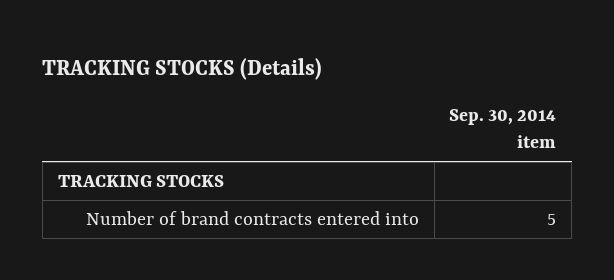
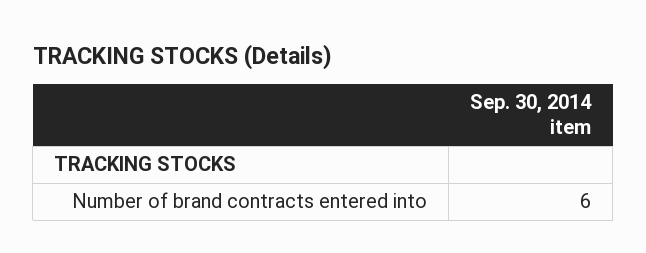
- Number of brand contracts entered into | 5
+ Number of brand contracts entered into | 6

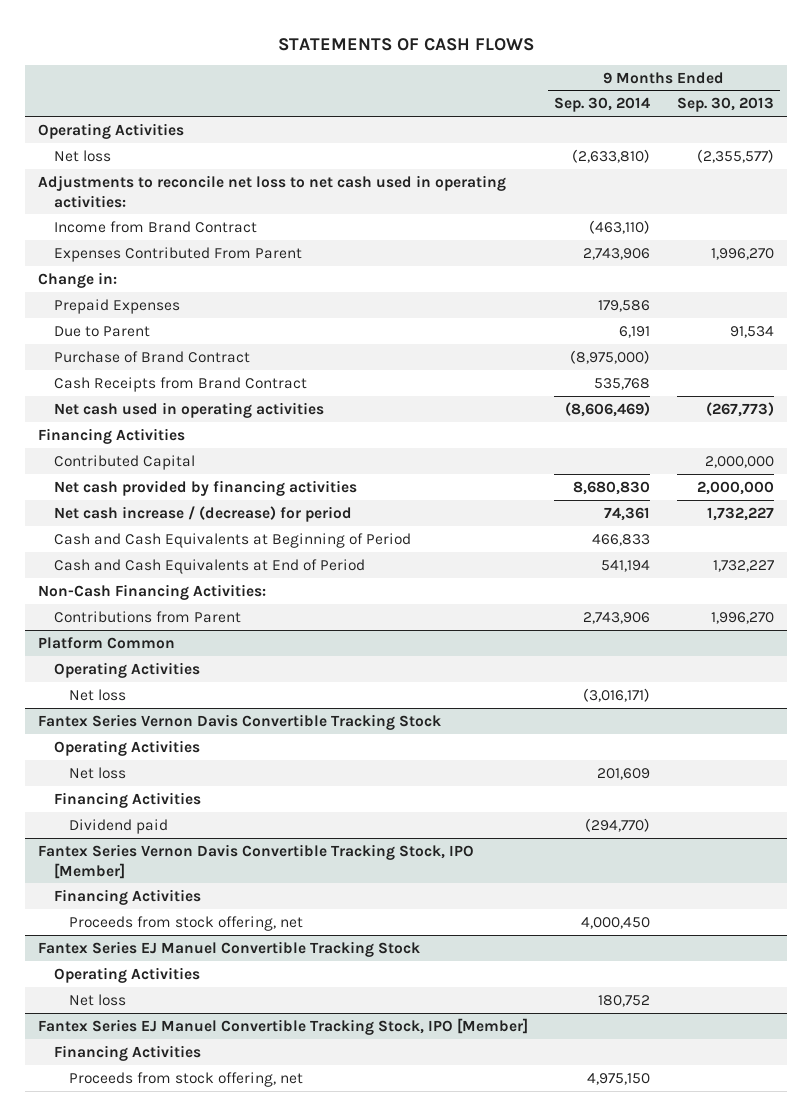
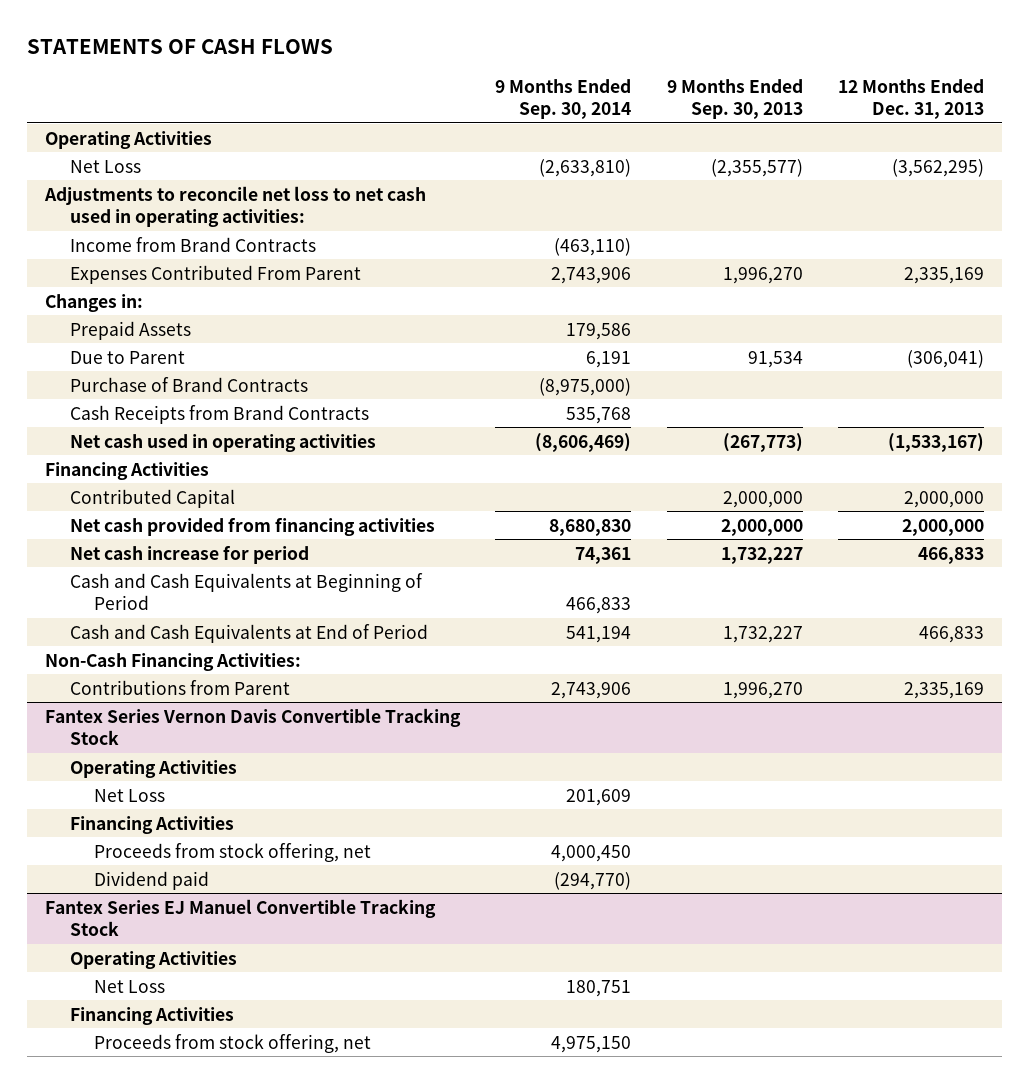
- | 9 Months Ended Sep. 30, 2014 | 9 Months Ended Sep. 30, 2013
+ | 9 Months Ended Sep. 30, 2014 | 9 Months Ended Sep. 30, 2013 | 12 Months Ended Dec. 31, 2013
- Net loss | (2,633,810) | (2,355,577)
+ Net Loss | (2,633,810) | (2,355,577) | (3,562,295)
- Income from Brand Contract | (463,110) |
+ Income from Brand Contracts | (463,110) | |
- Change in:
- Prepaid Expenses | 179,586 |
+ Changes in:
+ Prepaid Assets | 179,586 | |
- Purchase of Brand Contract | (8,975,000) |
- Cash Receipts from Brand Contract | 535,768 |
+ Purchase of Brand Contracts | (8,975,000) | |
+ Cash Receipts from Brand Contracts | 535,768 | |
- Net cash provided by financing activities | 8,680,830 | 2,000,000
- Net cash increase / (decrease) for period | 74,361 | 1,732,227
+ Net cash provided from financing activities | 8,680,830 | 2,000,000 | 2,000,000
+ Net cash increase for period | 74,361 | 1,732,227 | 466,833
- Platform Common
- Operating Activities
- Net loss | (3,016,171) |
@ Fantex Series Vernon Davis Convertible Tracking Stock
- Net loss | 201,609 |
- Financing Activities
- Fantex Series Vernon Davis Convertible Tracking Stock, IPO [Member]
@ Fantex Series Vernon Davis Convertible Tracking Stock
+ Net Loss | 201,609 | |
moved down: Dividend paid | (294,770) | |
@ Fantex Series EJ Manuel Convertible Tracking Stock
- Net loss | 180,752 |
- Fantex Series EJ Manuel Convertible Tracking Stock, IPO [Member]
@ Fantex Series EJ Manuel Convertible Tracking Stock
+ Net Loss | 180,751 | |

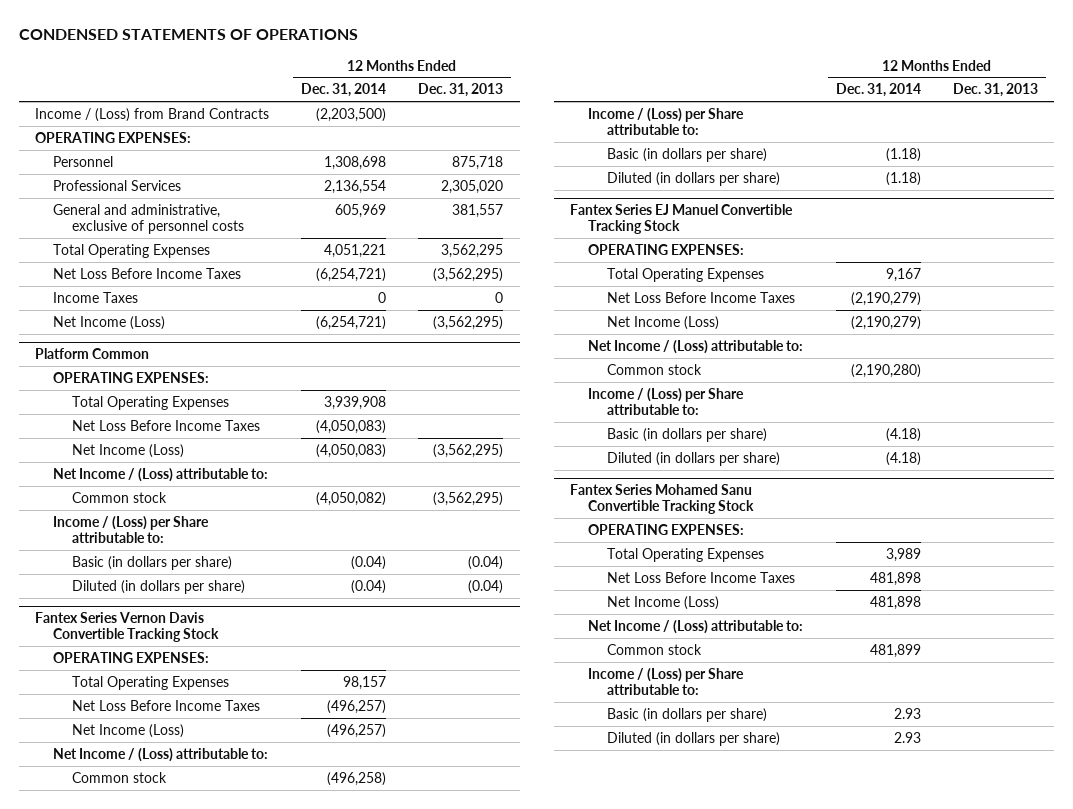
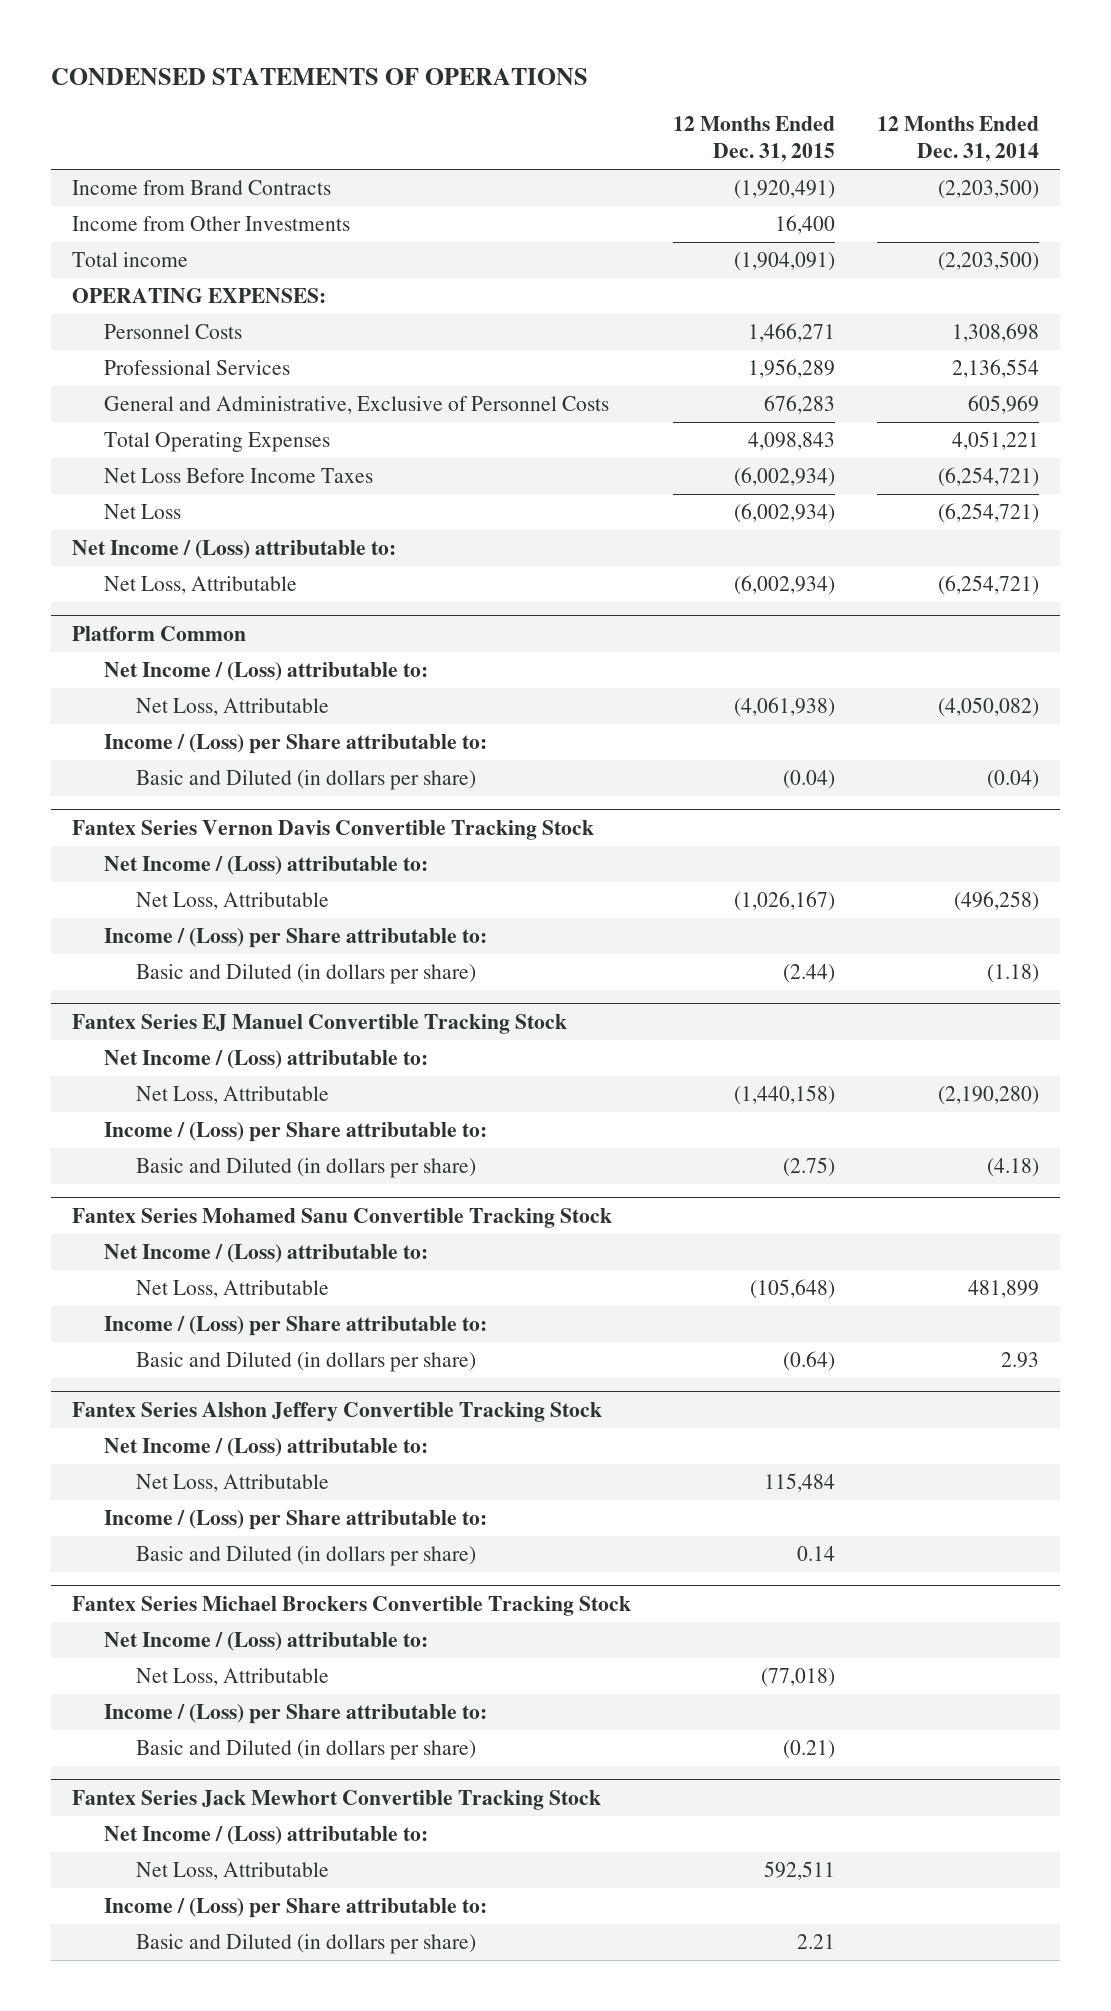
- | 12 Months Ended Dec. 31, 2014 | 12 Months Ended Dec. 31, 2013
+ | 12 Months Ended Dec. 31, 2015 | 12 Months Ended Dec. 31, 2014
- Income / (Loss) from Brand Contracts | (2,203,500) |
+ Income from Brand Contracts | (1,920,491) | (2,203,500)
+ Income from Other Investments | 16,400 |
+ Total income | (1,904,091) | (2,203,500)
- Personnel | 1,308,698 | 875,718
+ Personnel Costs | 1,466,271 | 1,308,698
- General and administrative, exclusive of personnel costs | 605,969 | 381,557
+ General and Administrative, Exclusive of Personnel Costs | 676,283 | 605,969
- Income Taxes | 0 | 0
- Net Income (Loss) | (6,254,721) | (3,562,295)
+ Net Loss | (6,002,934) | (6,254,721)
+ Net Income / (Loss) attributable to:
+ Net Loss, Attributable | (6,002,934) | (6,254,721)
@ Platform Common
- OPERATING EXPENSES:
- Total Operating Expenses | 3,939,908 |
- Net Loss Before Income Taxes | (4,050,083) |
- Net Income (Loss) | (4,050,083) | (3,562,295)
- Common stock | (4,050,082) | (3,562,295)
+ Net Loss, Attributable | (4,061,938) | (4,050,082)
- Basic (in dollars per share) | (0.04) | (0.04)
- Diluted (in dollars per share) | (0.04) | (0.04)
+ Basic and Diluted (in dollars per share) | (0.04) | (0.04)
@ Fantex Series Vernon Davis Convertible Tracking Stock
- OPERATING EXPENSES:
- Total Operating Expenses | 98,157 |
- Net Loss Before Income Taxes | (496,257) |
- Net Income (Loss) | (496,257) |
- Common stock | (496,258) |
+ Net Loss, Attributable | (1,026,167) | (496,258)
- Basic (in dollars per share) | (1.18) |
- Diluted (in dollars per share) | (1.18) |
+ Basic and Diluted (in dollars per share) | (2.44) | (1.18)
@ Fantex Series EJ Manuel Convertible Tracking Stock
- OPERATING EXPENSES:
- Total Operating Expenses | 9,167 |
- Net Loss Before Income Taxes | (2,190,279) |
- Net Income (Loss) | (2,190,279) |
- Common stock | (2,190,280) |
+ Net Loss, Attributable | (1,440,158) | (2,190,280)
- Basic (in dollars per share) | (4.18) |
- Diluted (in dollars per share) | (4.18) |
+ Basic and Diluted (in dollars per share) | (2.75) | (4.18)
@ Fantex Series Mohamed Sanu Convertible Tracking Stock
- OPERATING EXPENSES:
- Total Operating Expenses | 3,989 |
- Net Loss Before Income Taxes | 481,898 |
- Net Income (Loss) | 481,898 |
- Common stock | 481,899 |
+ Net Loss, Attributable | (105,648) | 481,899
- Basic (in dollars per share) | 2.93 |
- Diluted (in dollars per share) | 2.93 |
+ Basic and Diluted (in dollars per share) | (0.64) | 2.93
+ Fantex Series Alshon Jeffery Convertible Tracking Stock
+ Net Income / (Loss) attributable to:
+ Net Loss, Attributable | 115,484 |
+ Income / (Loss) per Share attributable to:
+ Basic and Diluted (in dollars per share) | 0.14 |
+ Fantex Series Michael Brockers Convertible Tracking Stock
+ Net Income / (Loss) attributable to:
+ Net Loss, Attributable | (77,018) |
+ Income / (Loss) per Share attributable to:
+ Basic and Diluted (in dollars per share) | (0.21) |
+ Fantex Series Jack Mewhort Convertible Tracking Stock
+ Net Income / (Loss) attributable to:
+ Net Loss, Attributable | 592,511 |
+ Income / (Loss) per Share attributable to:
+ Basic and Diluted (in dollars per share) | 2.21 |

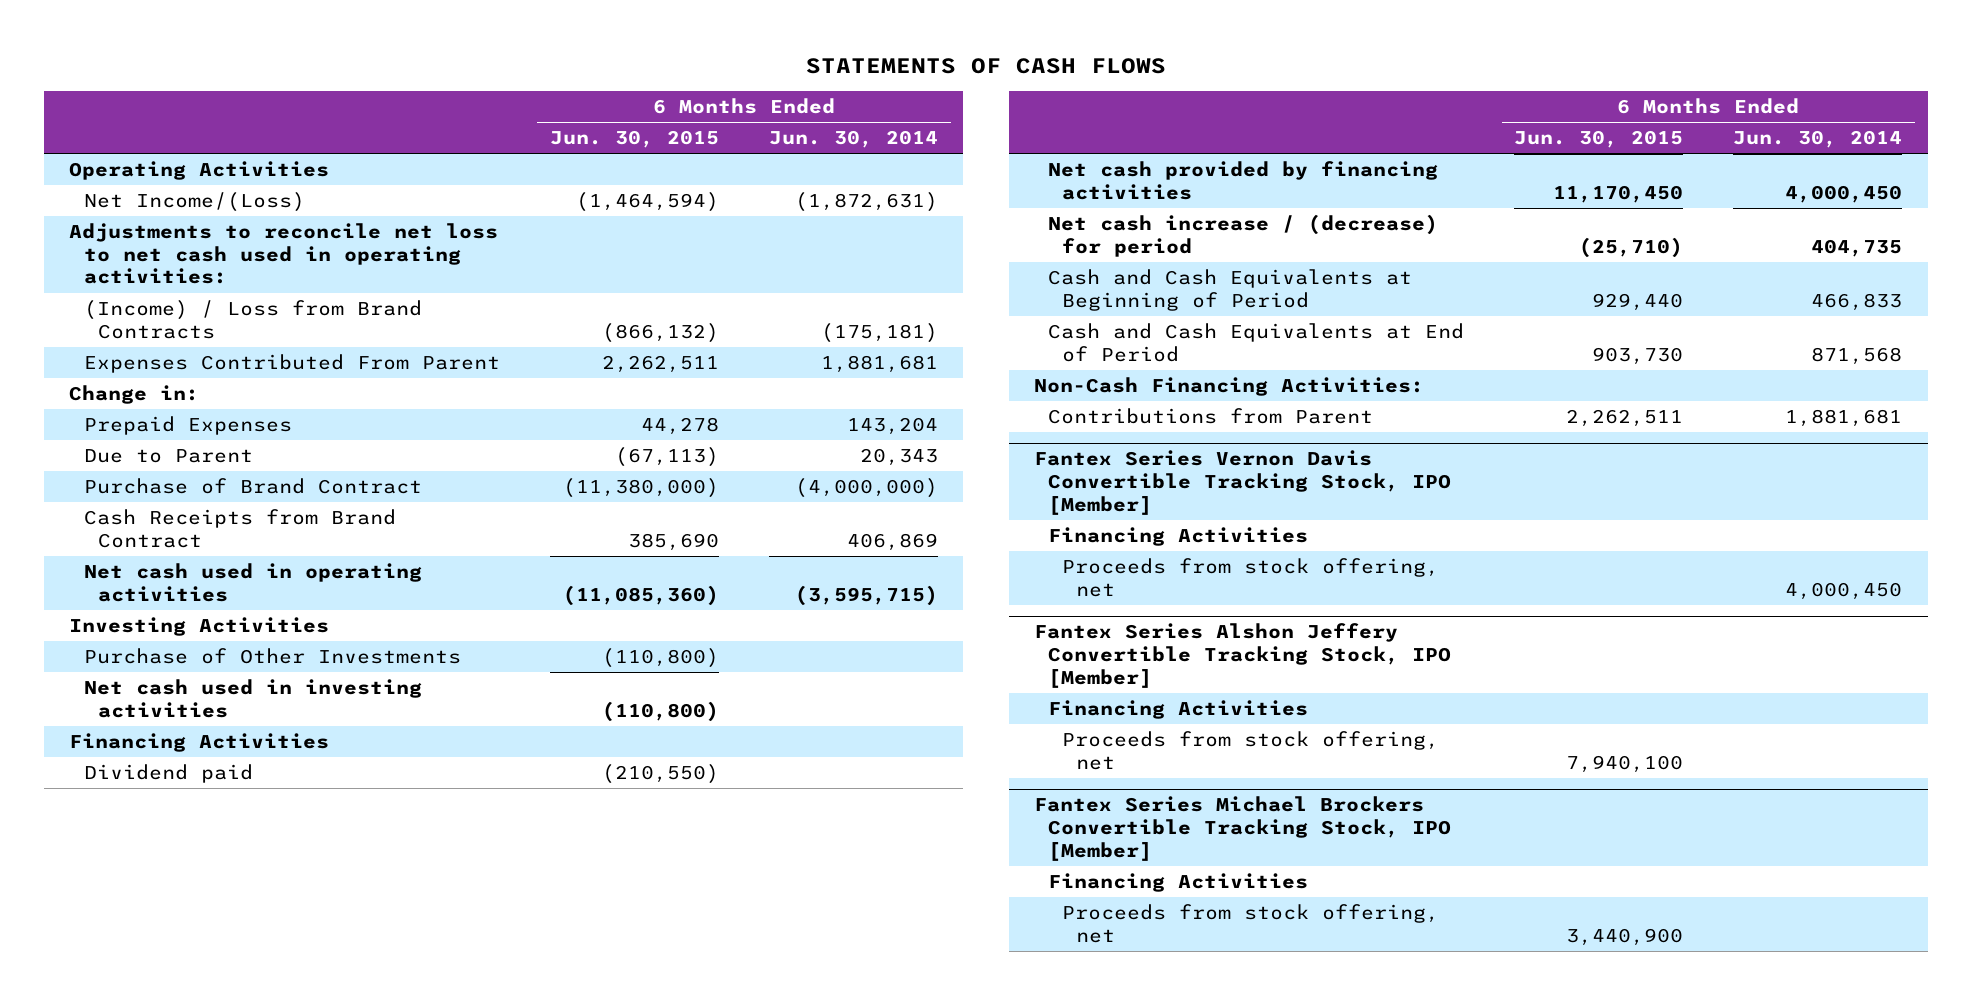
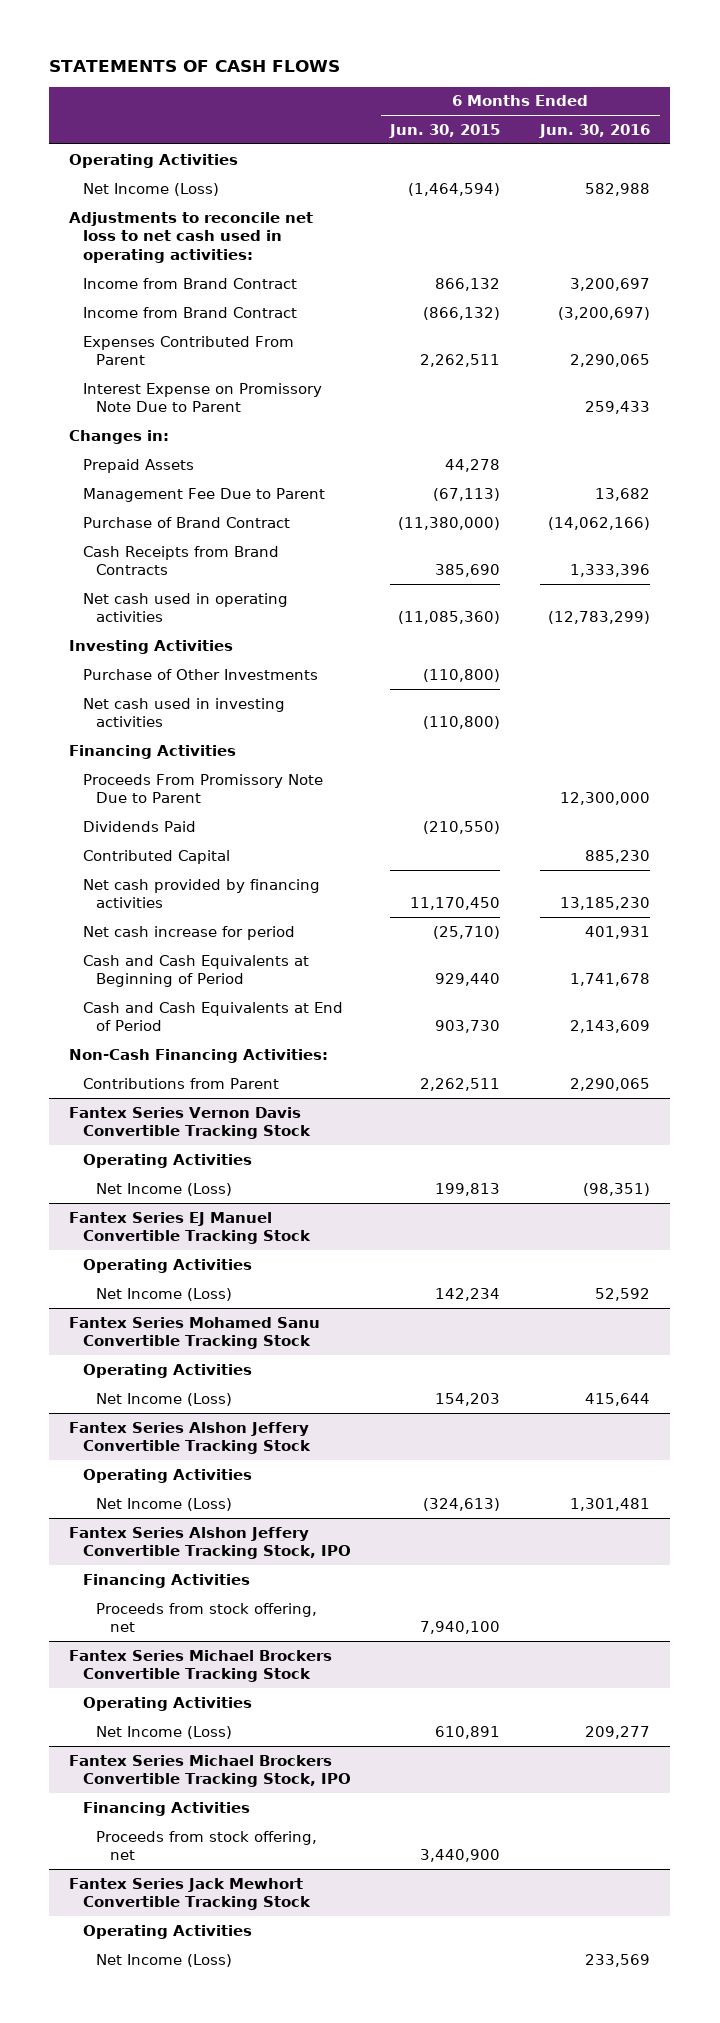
- | 6 Months Ended Jun. 30, 2015 | 6 Months Ended Jun. 30, 2014
+ | 6 Months Ended Jun. 30, 2015 | 6 Months Ended Jun. 30, 2016
- Net Income/(Loss) | (1,464,594) | (1,872,631)
+ Net Income (Loss) | (1,464,594) | 582,988
- (Income) / Loss from Brand Contracts | (866,132) | (175,181)
+ Income from Brand Contract | 866,132 | 3,200,697
+ Income from Brand Contract | (866,132) | (3,200,697)
- Change in:
- Prepaid Expenses | 44,278 | 143,204
- Due to Parent | (67,113) | 20,343
+ Interest Expense on Promissory Note Due to Parent | | 259,433
+ Changes in:
+ Prepaid Assets | 44,278 |
+ Management Fee Due to Parent | (67,113) | 13,682
- Cash Receipts from Brand Contract | 385,690 | 406,869
+ Cash Receipts from Brand Contracts | 385,690 | 1,333,396
- Dividend paid | (210,550) |
+ Proceeds From Promissory Note Due to Parent | | 12,300,000
+ Dividends Paid | (210,550) |
+ Contributed Capital | | 885,230
- Net cash increase / (decrease) for period | (25,710) | 404,735
+ Net cash increase for period | (25,710) | 401,931
- Fantex Series Vernon Davis Convertible Tracking Stock, IPO [Member]
- Financing Activities
- Proceeds from stock offering, net | | 4,000,450
- Fantex Series Alshon Jeffery Convertible Tracking Stock, IPO [Member]
+ Fantex Series Vernon Davis Convertible Tracking Stock
+ Operating Activities
+ Net Income (Loss) | 199,813 | (98,351)
+ Fantex Series EJ Manuel Convertible Tracking Stock
+ Operating Activities
+ Net Income (Loss) | 142,234 | 52,592
+ Fantex Series Mohamed Sanu Convertible Tracking Stock
+ Operating Activities
+ Net Income (Loss) | 154,203 | 415,644
+ Fantex Series Alshon Jeffery Convertible Tracking Stock
+ Operating Activities
+ Net Income (Loss) | (324,613) | 1,301,481
+ Fantex Series Alshon Jeffery Convertible Tracking Stock, IPO
- Fantex Series Michael Brockers Convertible Tracking Stock, IPO [Member]
+ Fantex Series Michael Brockers Convertible Tracking Stock
+ Operating Activities
+ Net Income (Loss) | 610,891 | 209,277
+ Fantex Series Michael Brockers Convertible Tracking Stock, IPO
+ Fantex Series Jack Mewhort Convertible Tracking Stock
+ Operating Activities
+ Net Income (Loss) | | 233,569

